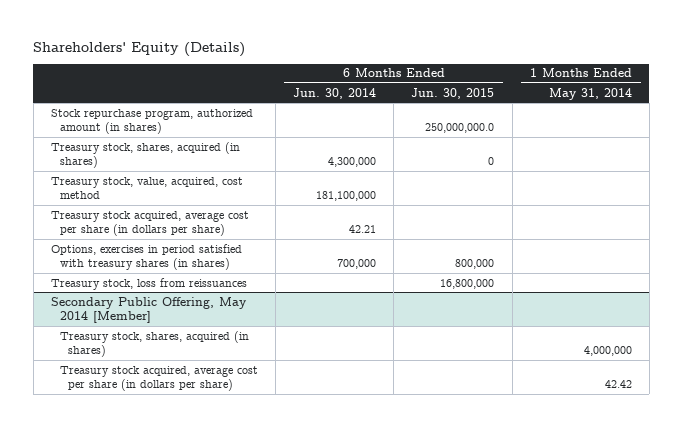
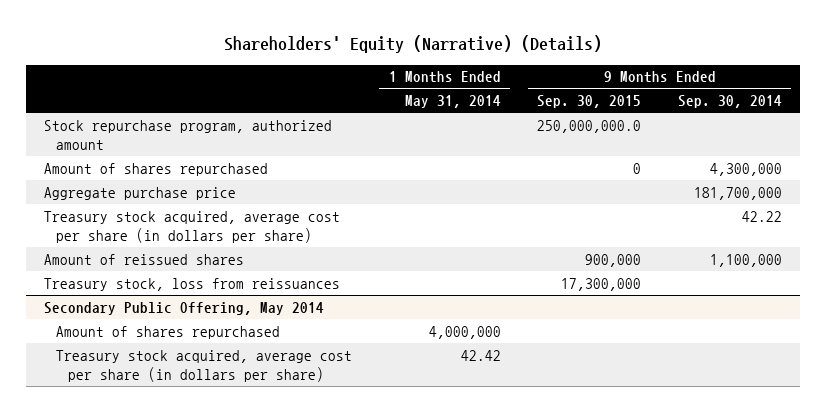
- Shareholders' Equity (Details)
+ Shareholders' Equity (Narrative) (Details)
- | 6 Months Ended Jun. 30, 2014 | 6 Months Ended Jun. 30, 2015 | 1 Months Ended May 31, 2014
+ | 1 Months Ended May 31, 2014 | 9 Months Ended Sep. 30, 2015 | 9 Months Ended Sep. 30, 2014
- Stock repurchase program, authorized amount (in shares) | | 250,000,000.0 |
- Treasury stock, shares, acquired (in shares) | 4,300,000 | 0 |
- Treasury stock, value, acquired, cost method | 181,100,000 | |
+ Stock repurchase program, authorized amount | | 250,000,000.0 |
+ Amount of shares repurchased | | 0 | 4,300,000
+ Aggregate purchase price | | | 181,700,000
- Options, exercises in period satisfied with treasury shares (in shares) | 700,000 | 800,000 |
+ Amount of reissued shares | | 900,000 | 1,100,000
- Secondary Public Offering, May 2014 [Member]
- Treasury stock, shares, acquired (in shares) | | | 4,000,000
+ Secondary Public Offering, May 2014
+ Amount of shares repurchased | 4,000,000 | |

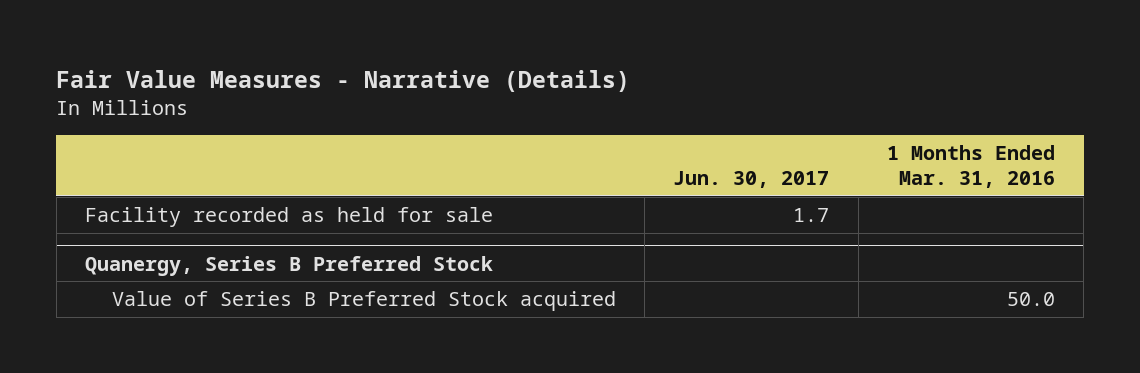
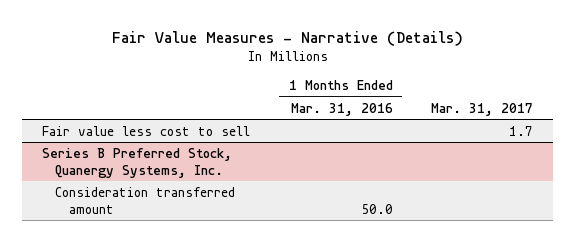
- | Jun. 30, 2017 | 1 Months Ended Mar. 31, 2016
+ | 1 Months Ended Mar. 31, 2016 | Mar. 31, 2017
- Facility recorded as held for sale | 1.7 |
- Quanergy, Series B Preferred Stock
- Value of Series B Preferred Stock acquired | | 50.0
+ Fair value less cost to sell | | 1.7
+ Series B Preferred Stock, Quanergy Systems, Inc.
+ Consideration transferred amount | 50.0 |

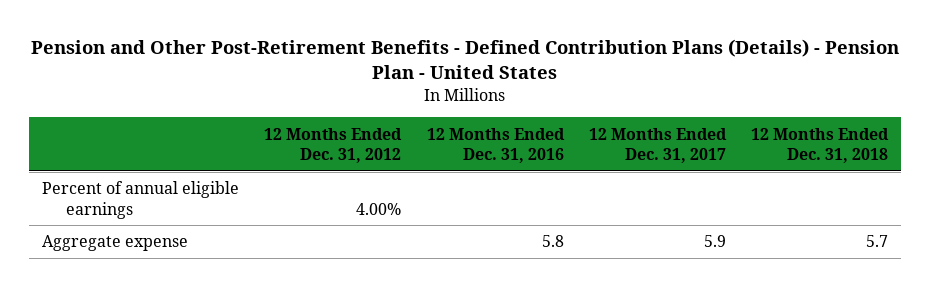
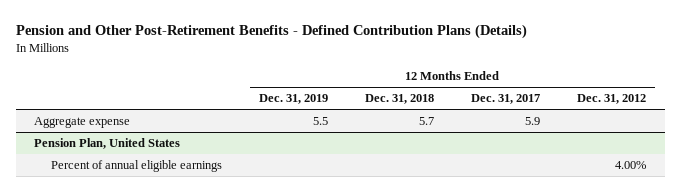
- Pension and Other Post-Retirement Benefits - Defined Contribution Plans (Details) - Pension Plan - United States
+ Pension and Other Post-Retirement Benefits - Defined Contribution Plans (Details)
- | 12 Months Ended Dec. 31, 2012 | 12 Months Ended Dec. 31, 2016 | 12 Months Ended Dec. 31, 2017 | 12 Months Ended Dec. 31, 2018
+ | 12 Months Ended Dec. 31, 2019 | 12 Months Ended Dec. 31, 2018 | 12 Months Ended Dec. 31, 2017 | 12 Months Ended Dec. 31, 2012
- Percent of annual eligible earnings | 4.00% | | |
+ Pension Plan, United States
+ Percent of annual eligible earnings | | | | 4.00%

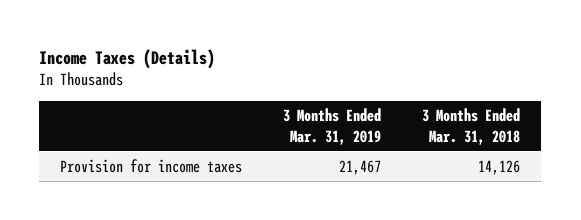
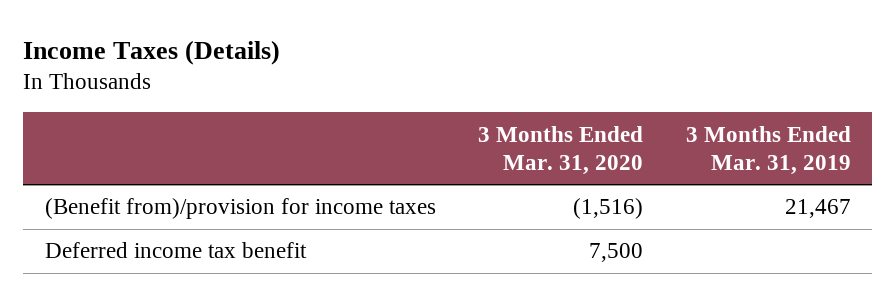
- | 3 Months Ended Mar. 31, 2019 | 3 Months Ended Mar. 31, 2018
+ | 3 Months Ended Mar. 31, 2020 | 3 Months Ended Mar. 31, 2019
- Provision for income taxes | 21,467 | 14,126
+ (Benefit from)/provision for income taxes | (1,516) | 21,467
+ Deferred income tax benefit | 7,500 |

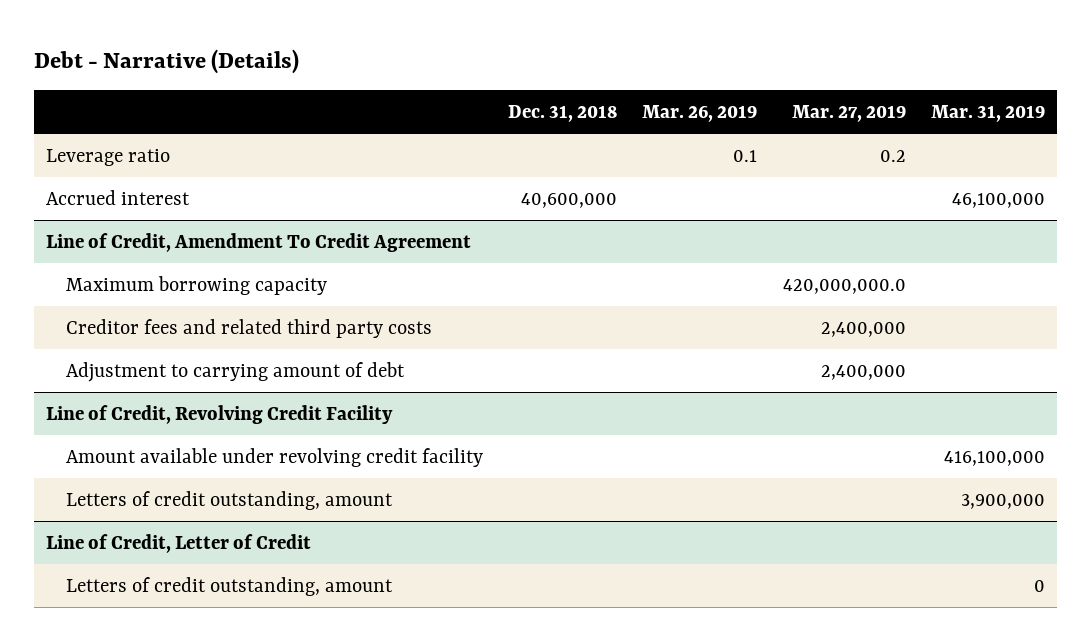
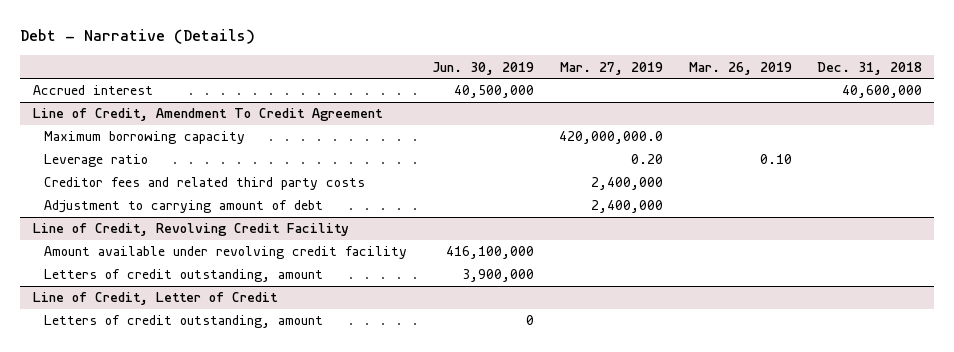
- | Dec. 31, 2018 | Mar. 26, 2019 | Mar. 27, 2019 | Mar. 31, 2019
+ | Jun. 30, 2019 | Mar. 27, 2019 | Mar. 26, 2019 | Dec. 31, 2018
- Leverage ratio | | 0.1 | 0.2 |
@ Line of Credit, Amendment To Credit Agreement
+ Leverage ratio | | 0.20 | 0.10 |

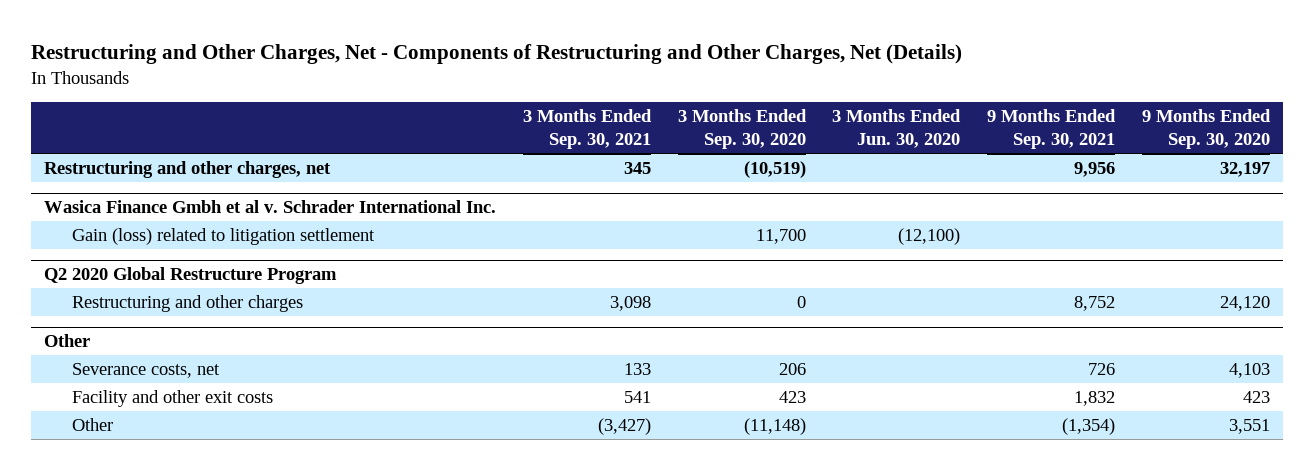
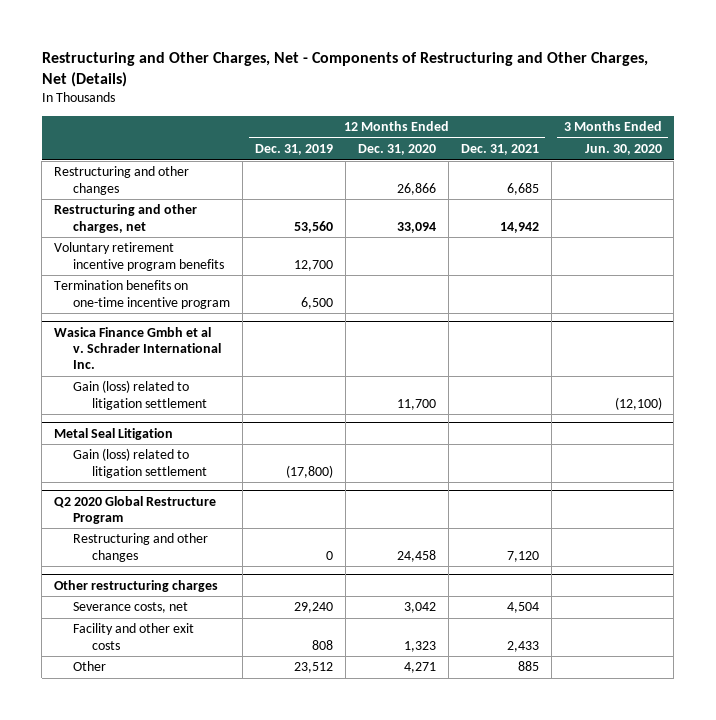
- | 3 Months Ended Sep. 30, 2021 | 3 Months Ended Sep. 30, 2020 | 3 Months Ended Jun. 30, 2020 | 9 Months Ended Sep. 30, 2021 | 9 Months Ended Sep. 30, 2020
+ | 12 Months Ended Dec. 31, 2019 | 12 Months Ended Dec. 31, 2020 | 12 Months Ended Dec. 31, 2021 | 3 Months Ended Jun. 30, 2020
+ Restructuring and other changes | | 26,866 | 6,685 |
+ Voluntary retirement incentive program benefits | 12,700 | | |
+ Termination benefits on one-time incentive program | 6,500 | | |
+ Metal Seal Litigation
+ Gain (loss) related to litigation settlement | (17,800) | | |
@ Q2 2020 Global Restructure Program
- Restructuring and other charges | 3,098 | 0 | | 8,752 | 24,120
- Other
@ Q2 2020 Global Restructure Program
+ Restructuring and other changes | 0 | 24,458 | 7,120 |
+ Other restructuring charges

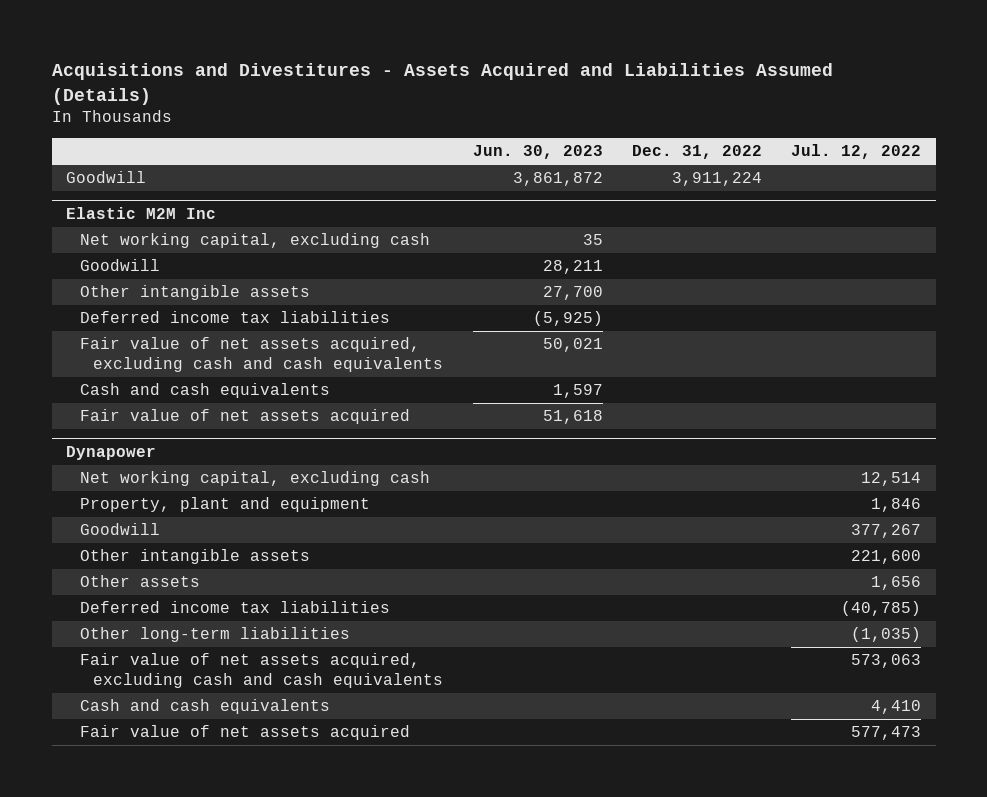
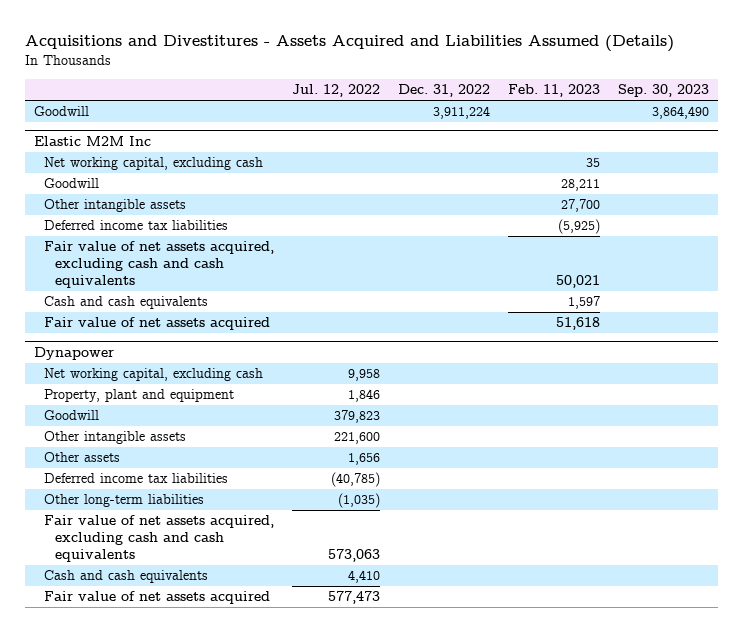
- | Jun. 30, 2023 | Dec. 31, 2022 | Jul. 12, 2022
+ | Jul. 12, 2022 | Dec. 31, 2022 | Feb. 11, 2023 | Sep. 30, 2023
@ Dynapower
- Net working capital, excluding cash | | | 12,514
+ Net working capital, excluding cash | 9,958 | | |
- Goodwill | | | 377,267
+ Goodwill | 379,823 | | |

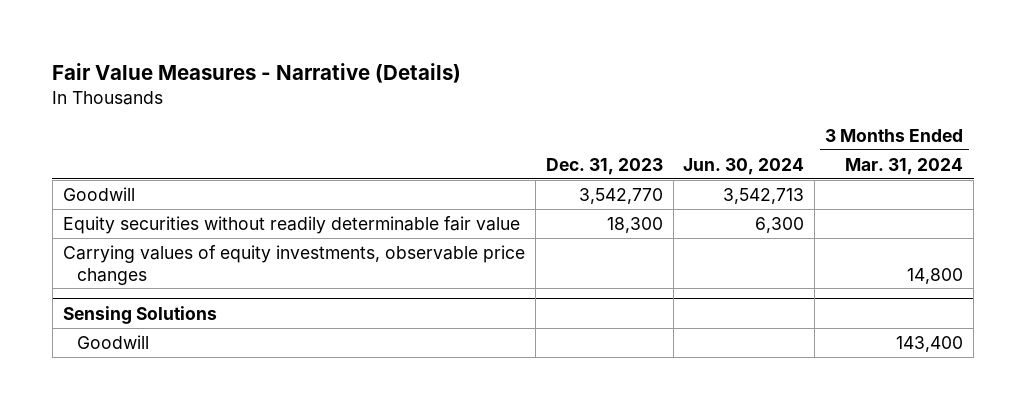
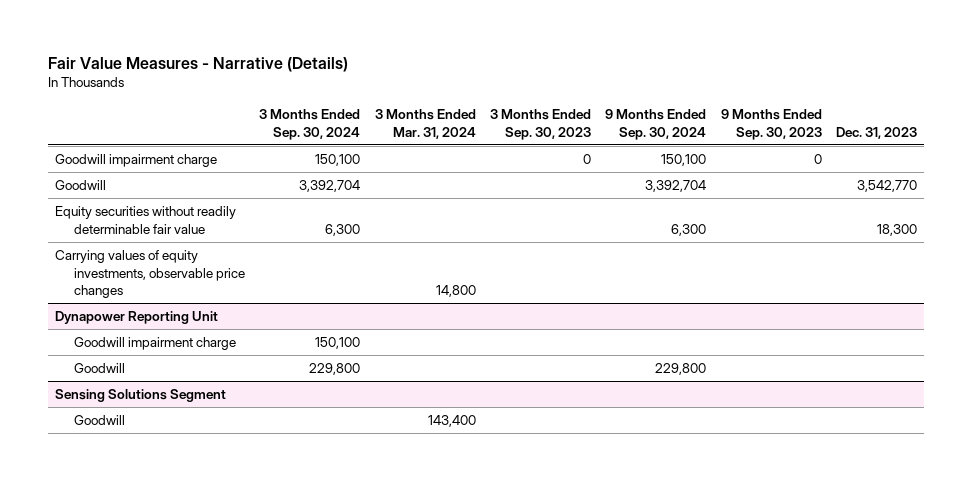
- | Dec. 31, 2023 | Jun. 30, 2024 | 3 Months Ended Mar. 31, 2024
+ | 3 Months Ended Sep. 30, 2024 | 3 Months Ended Mar. 31, 2024 | 3 Months Ended Sep. 30, 2023 | 9 Months Ended Sep. 30, 2024 | 9 Months Ended Sep. 30, 2023 | Dec. 31, 2023
+ Goodwill impairment charge | 150,100 | | 0 | 150,100 | 0 |
- Sensing Solutions
+ Dynapower Reporting Unit
+ Goodwill impairment charge | 150,100 | | | | |
+ Goodwill | 229,800 | | | 229,800 | |
+ Sensing Solutions Segment

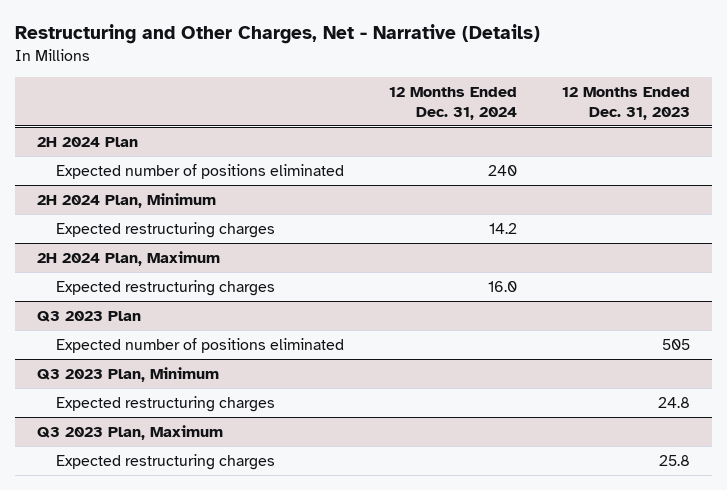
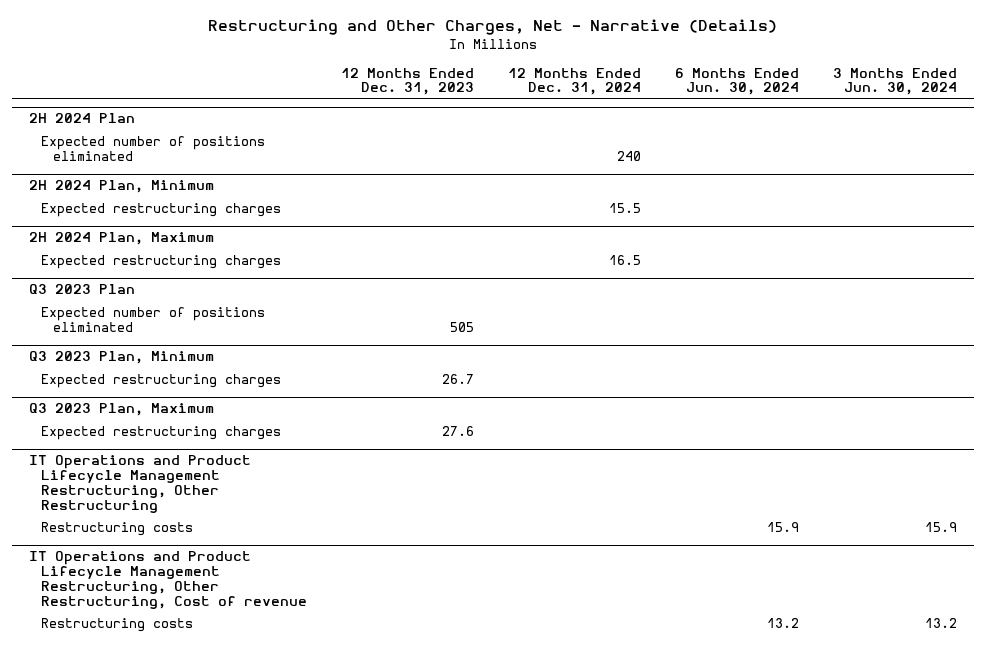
- | 12 Months Ended Dec. 31, 2024 | 12 Months Ended Dec. 31, 2023
+ | 12 Months Ended Dec. 31, 2023 | 12 Months Ended Dec. 31, 2024 | 6 Months Ended Jun. 30, 2024 | 3 Months Ended Jun. 30, 2024
@ 2H 2024 Plan, Minimum
- Expected restructuring charges | 14.2 |
+ Expected restructuring charges | | 15.5 | |
@ 2H 2024 Plan, Maximum
- Expected restructuring charges | 16.0 |
+ Expected restructuring charges | | 16.5 | |
@ Q3 2023 Plan, Minimum
- Expected restructuring charges | | 24.8
+ Expected restructuring charges | 26.7 | | |
@ Q3 2023 Plan, Maximum
- Expected restructuring charges | | 25.8
+ Expected restructuring charges | 27.6 | | |
+ IT Operations and Product Lifecycle Management Restructuring, Other Restructuring
+ Restructuring costs | | | 15.9 | 15.9
+ IT Operations and Product Lifecycle Management Restructuring, Other Restructuring, Cost of revenue
+ Restructuring costs | | | 13.2 | 13.2

